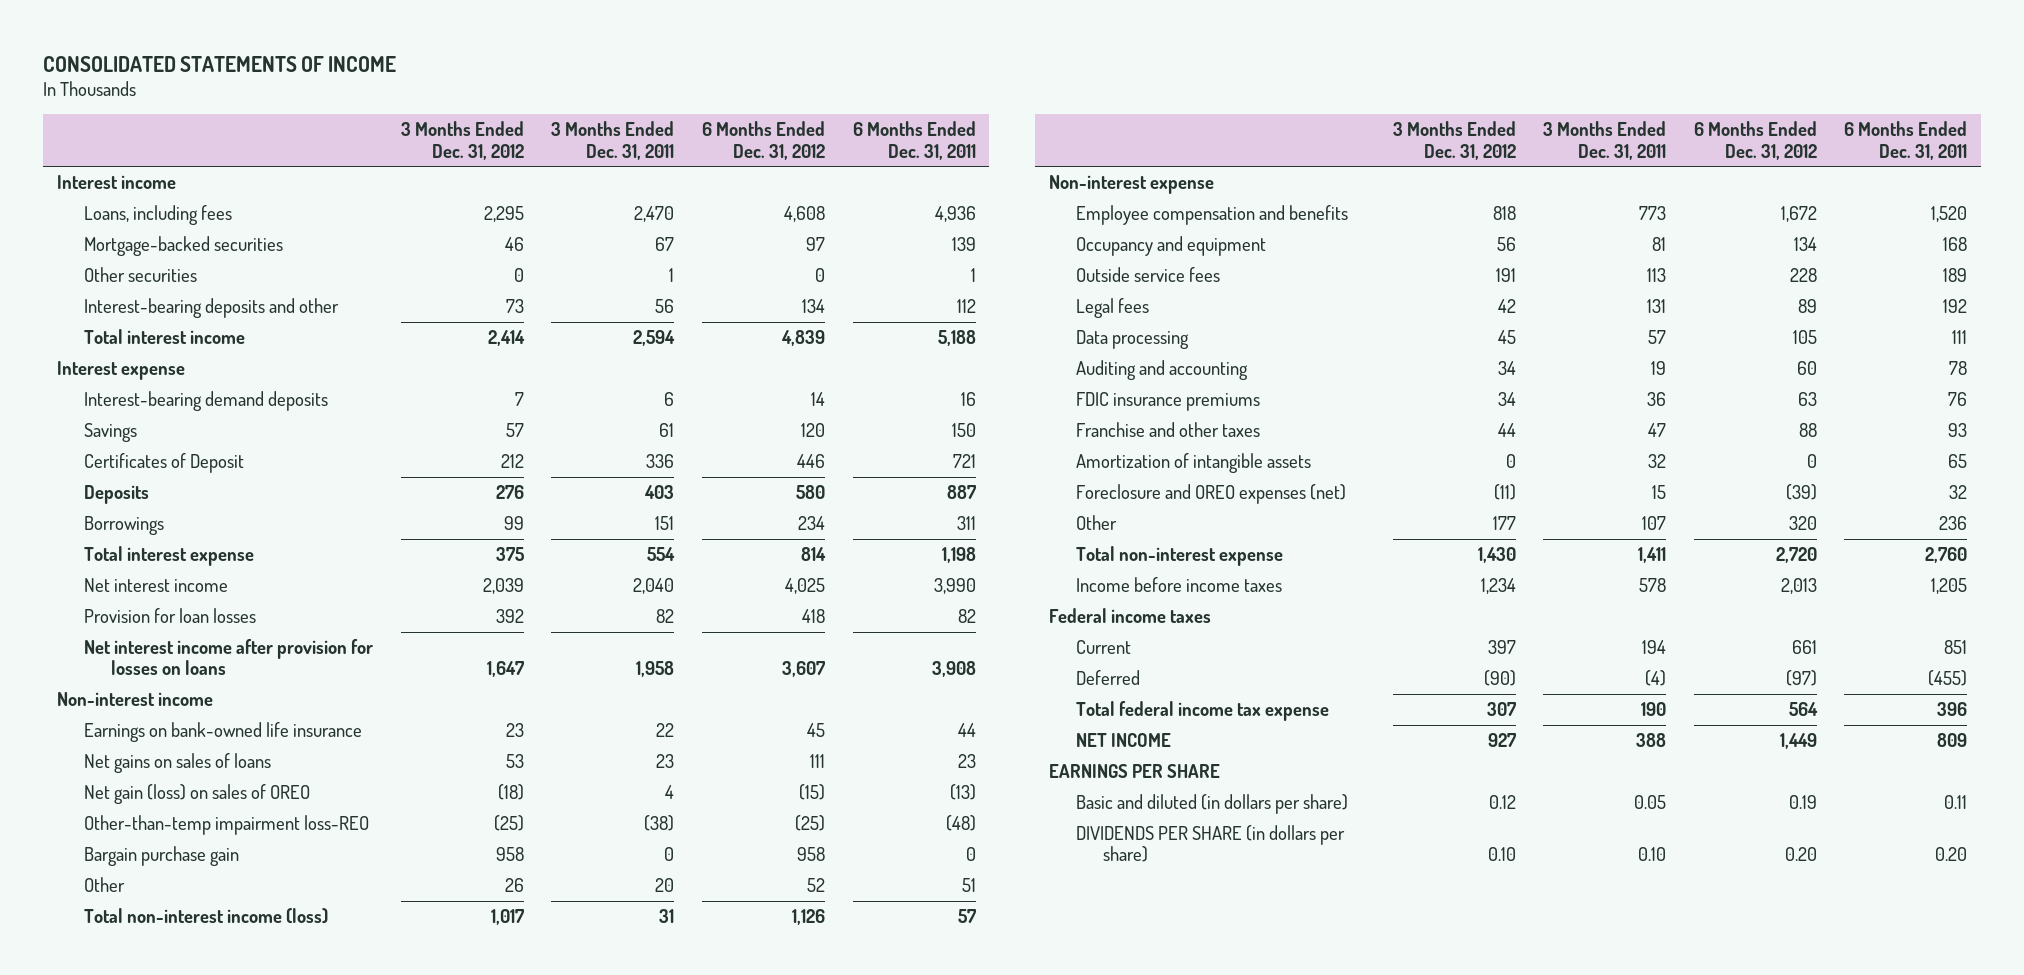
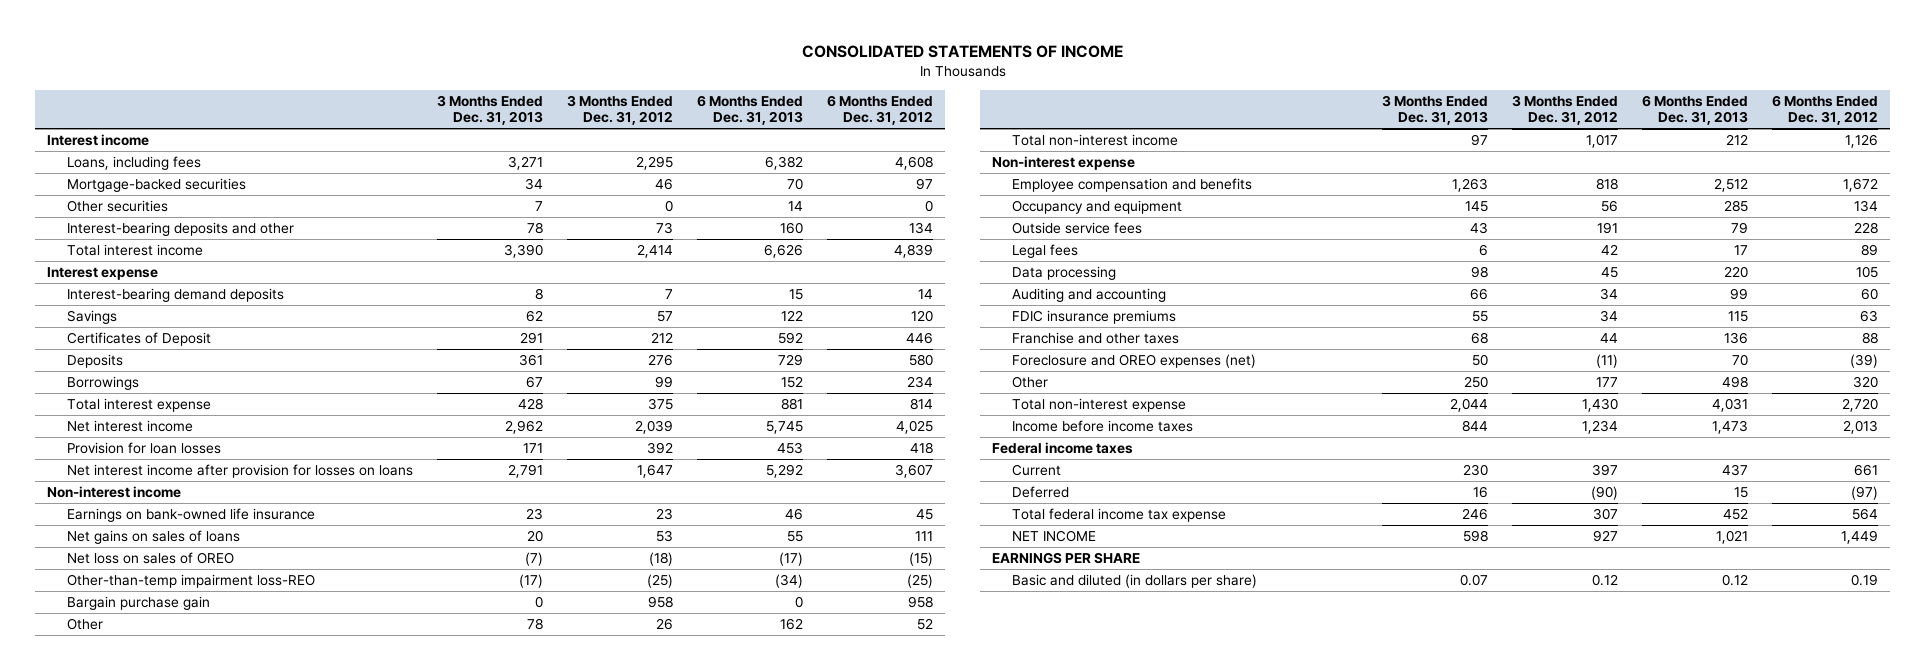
- | 3 Months Ended Dec. 31, 2012 | 3 Months Ended Dec. 31, 2011 | 6 Months Ended Dec. 31, 2012 | 6 Months Ended Dec. 31, 2011
+ | 3 Months Ended Dec. 31, 2013 | 3 Months Ended Dec. 31, 2012 | 6 Months Ended Dec. 31, 2013 | 6 Months Ended Dec. 31, 2012
- Net gain (loss) on sales of OREO | (18) | 4 | (15) | (13)
+ Net loss on sales of OREO | (7) | (18) | (17) | (15)
- Total non-interest income (loss) | 1,017 | 31 | 1,126 | 57
+ Total non-interest income | 97 | 1,017 | 212 | 1,126
- Amortization of intangible assets | 0 | 32 | 0 | 65
- DIVIDENDS PER SHARE (in dollars per share) | 0.10 | 0.10 | 0.20 | 0.20

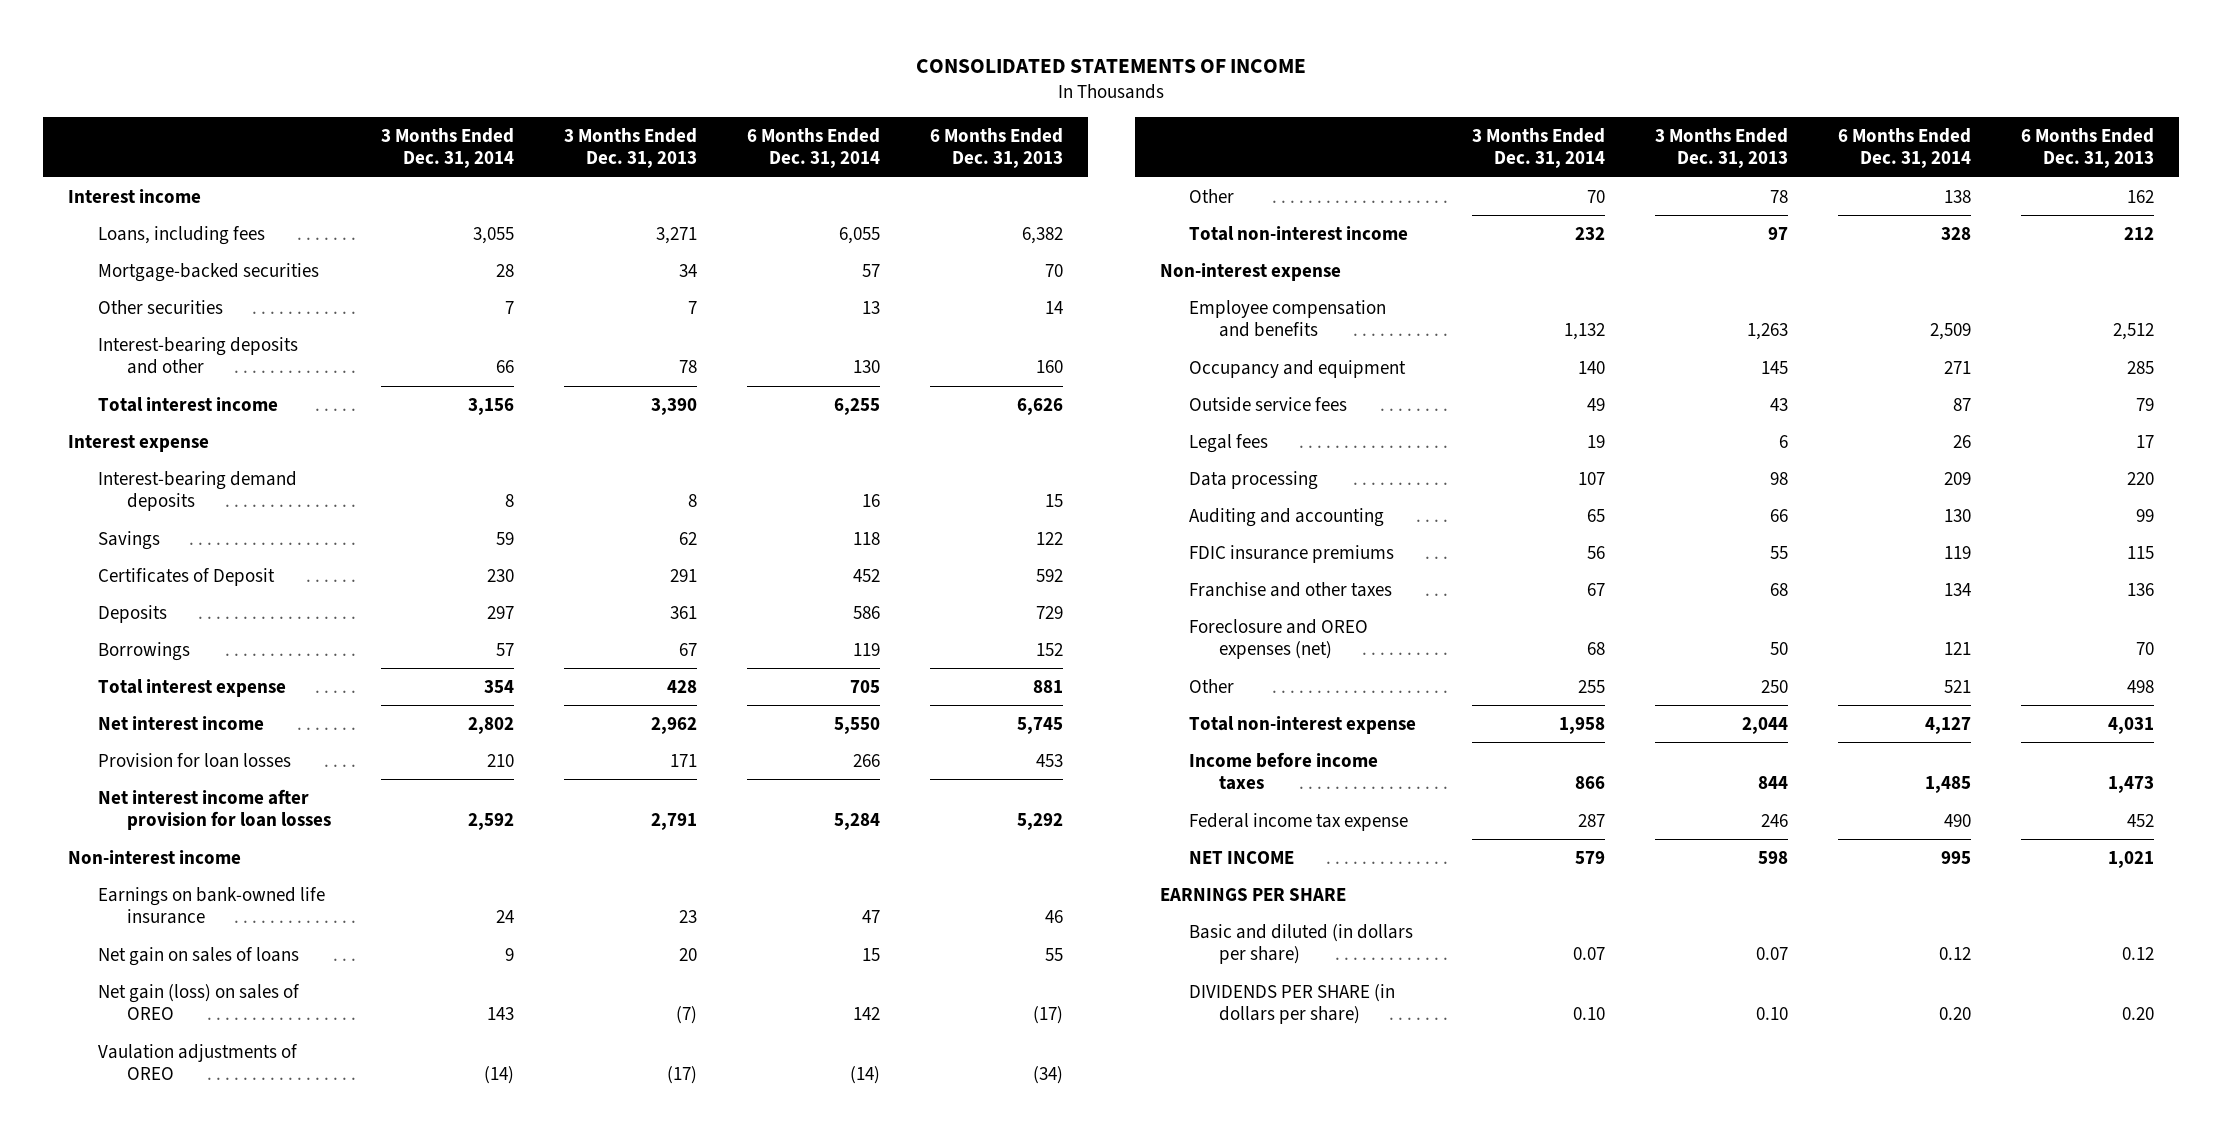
- | 3 Months Ended Dec. 31, 2013 | 3 Months Ended Dec. 31, 2012 | 6 Months Ended Dec. 31, 2013 | 6 Months Ended Dec. 31, 2012
+ | 3 Months Ended Dec. 31, 2014 | 3 Months Ended Dec. 31, 2013 | 6 Months Ended Dec. 31, 2014 | 6 Months Ended Dec. 31, 2013
- Net interest income after provision for losses on loans | 2,791 | 1,647 | 5,292 | 3,607
+ Net interest income after provision for loan losses | 2,592 | 2,791 | 5,284 | 5,292
- Net gains on sales of loans | 20 | 53 | 55 | 111
- Net loss on sales of OREO | (7) | (18) | (17) | (15)
- Other-than-temp impairment loss-REO | (17) | (25) | (34) | (25)
- Bargain purchase gain | 0 | 958 | 0 | 958
+ Net gain on sales of loans | 9 | 20 | 15 | 55
+ Net gain (loss) on sales of OREO | 143 | (7) | 142 | (17)
+ Vaulation adjustments of OREO | (14) | (17) | (14) | (34)
- Federal income taxes
- Current | 230 | 397 | 437 | 661
- Deferred | 16 | (90) | 15 | (97)
- Total federal income tax expense | 246 | 307 | 452 | 564
+ Federal income tax expense | 287 | 246 | 490 | 452
+ DIVIDENDS PER SHARE (in dollars per share) | 0.10 | 0.10 | 0.20 | 0.20

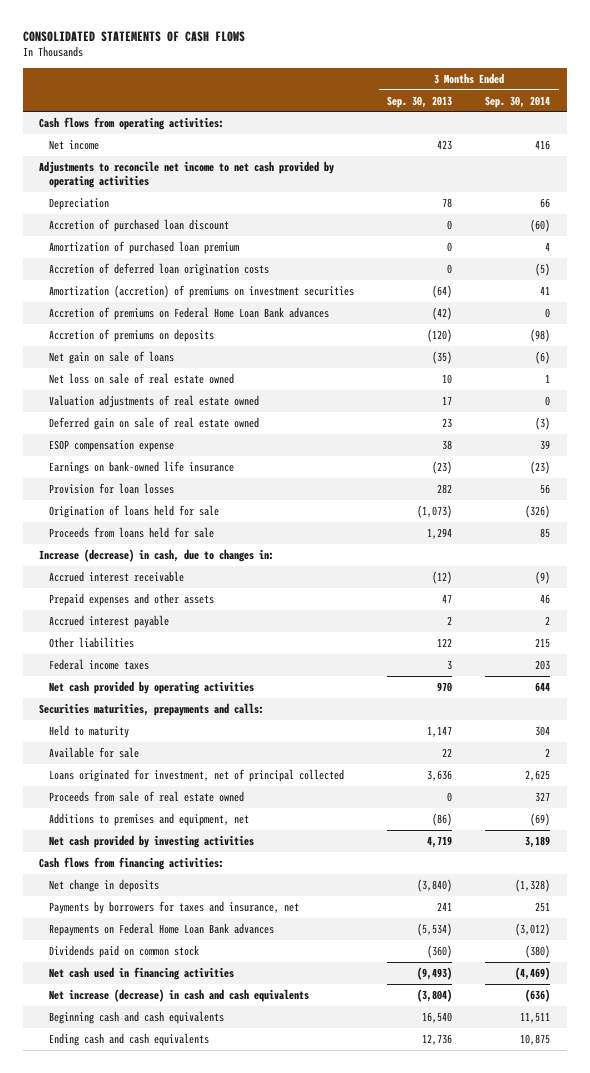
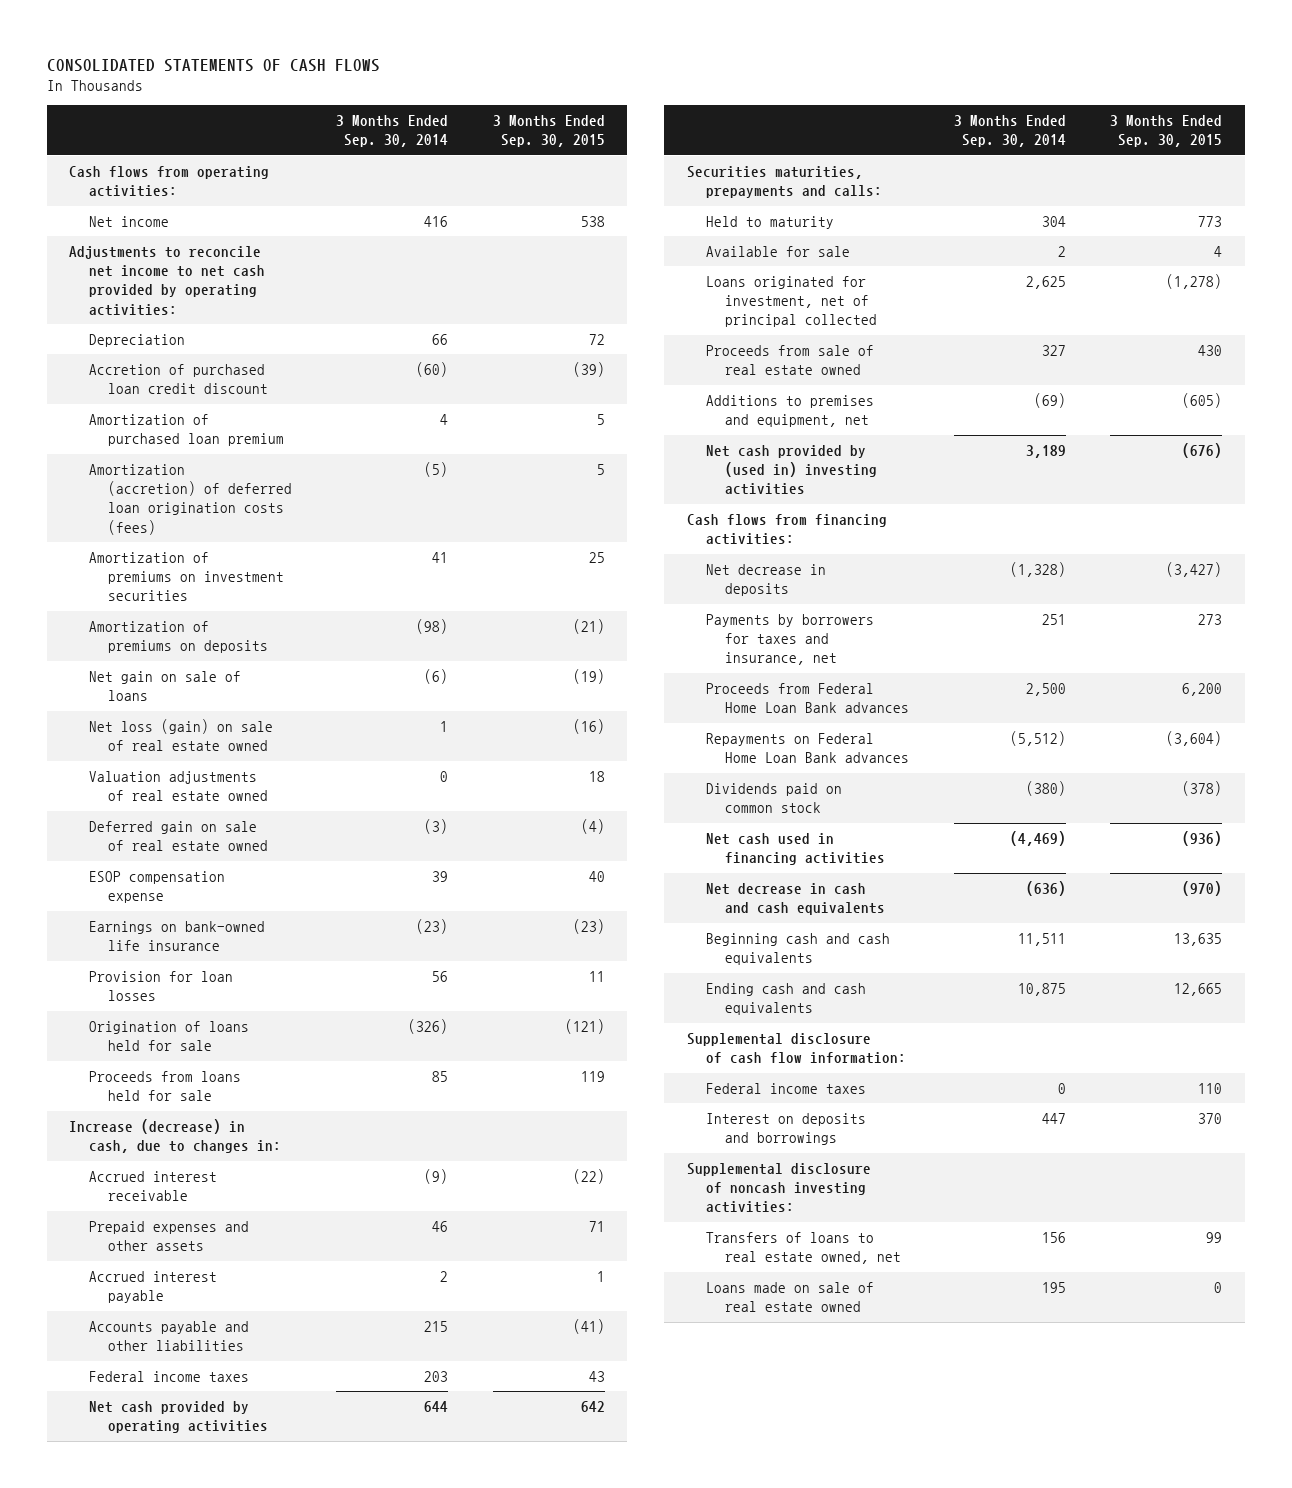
- | 3 Months Ended Sep. 30, 2013 | 3 Months Ended Sep. 30, 2014
+ | 3 Months Ended Sep. 30, 2014 | 3 Months Ended Sep. 30, 2015
- Adjustments to reconcile net income to net cash provided by operating activities
+ Adjustments to reconcile net income to net cash provided by operating activities:
- Accretion of purchased loan discount | 0 | (60)
+ Accretion of purchased loan credit discount | (60) | (39)
- Accretion of deferred loan origination costs | 0 | (5)
- Amortization (accretion) of premiums on investment securities | (64) | 41
- Accretion of premiums on Federal Home Loan Bank advances | (42) | 0
- Accretion of premiums on deposits | (120) | (98)
+ Amortization (accretion) of deferred loan origination costs (fees) | (5) | 5
+ Amortization of premiums on investment securities | 41 | 25
+ Amortization of premiums on deposits | (98) | (21)
- Net loss on sale of real estate owned | 10 | 1
+ Net loss (gain) on sale of real estate owned | 1 | (16)
- Other liabilities | 122 | 215
+ Accounts payable and other liabilities | 215 | (41)
- Net cash provided by investing activities | 4,719 | 3,189
+ Net cash provided by (used in) investing activities | 3,189 | (676)
- Net change in deposits | (3,840) | (1,328)
+ Net decrease in deposits | (1,328) | (3,427)
- Repayments on Federal Home Loan Bank advances | (5,534) | (3,012)
+ Proceeds from Federal Home Loan Bank advances | 2,500 | 6,200
+ Repayments on Federal Home Loan Bank advances | (5,512) | (3,604)
- Net increase (decrease) in cash and cash equivalents | (3,804) | (636)
+ Net decrease in cash and cash equivalents | (636) | (970)
+ Supplemental disclosure of cash flow information:
+ Federal income taxes | 0 | 110
+ Interest on deposits and borrowings | 447 | 370
+ Supplemental disclosure of noncash investing activities:
+ Transfers of loans to real estate owned, net | 156 | 99
+ Loans made on sale of real estate owned | 195 | 0

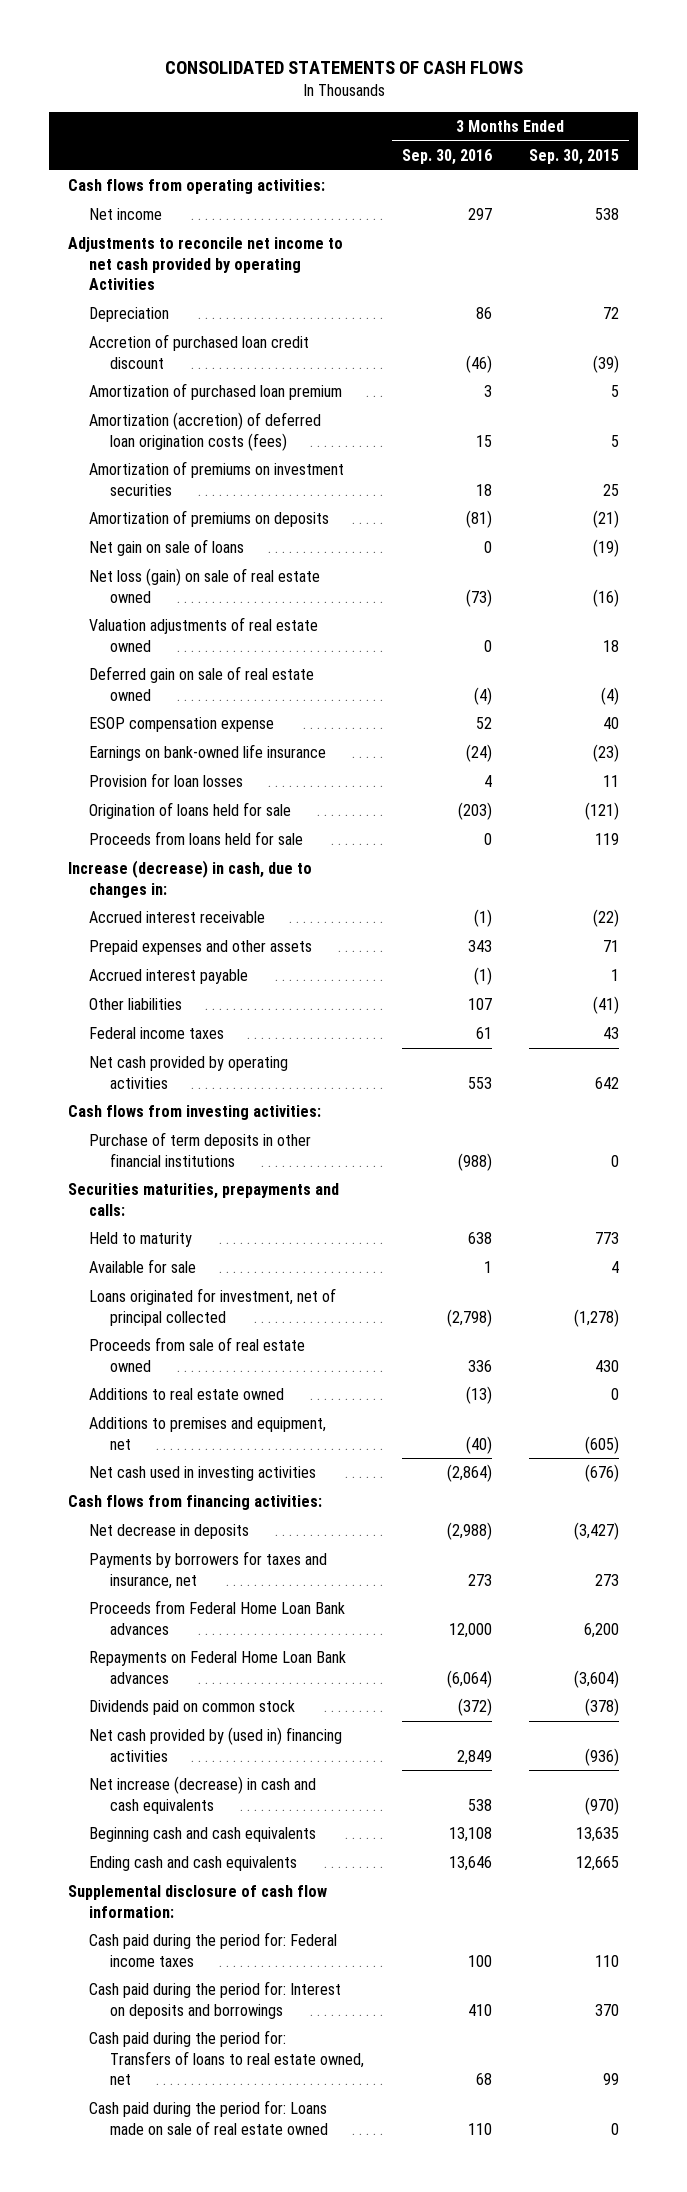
- | 3 Months Ended Sep. 30, 2014 | 3 Months Ended Sep. 30, 2015
+ | 3 Months Ended Sep. 30, 2016 | 3 Months Ended Sep. 30, 2015
- Adjustments to reconcile net income to net cash provided by operating activities:
+ Adjustments to reconcile net income to net cash provided by operating Activities
- Accounts payable and other liabilities | 215 | (41)
+ Other liabilities | 107 | (41)
+ Cash flows from investing activities:
+ Purchase of term deposits in other financial institutions | (988) | 0
+ Additions to real estate owned | (13) | 0
- Net cash provided by (used in) investing activities | 3,189 | (676)
+ Net cash used in investing activities | (2,864) | (676)
- Net cash used in financing activities | (4,469) | (936)
- Net decrease in cash and cash equivalents | (636) | (970)
+ Net cash provided by (used in) financing activities | 2,849 | (936)
+ Net increase (decrease) in cash and cash equivalents | 538 | (970)
- Federal income taxes | 0 | 110
- Interest on deposits and borrowings | 447 | 370
- Supplemental disclosure of noncash investing activities:
- Transfers of loans to real estate owned, net | 156 | 99
- Loans made on sale of real estate owned | 195 | 0
+ Cash paid during the period for: Federal income taxes | 100 | 110
+ Cash paid during the period for: Interest on deposits and borrowings | 410 | 370
+ Cash paid during the period for: Transfers of loans to real estate owned, net | 68 | 99
+ Cash paid during the period for: Loans made on sale of real estate owned | 110 | 0

